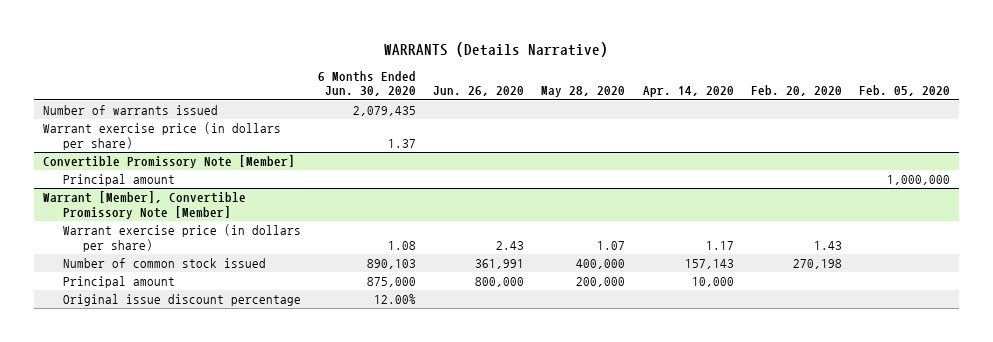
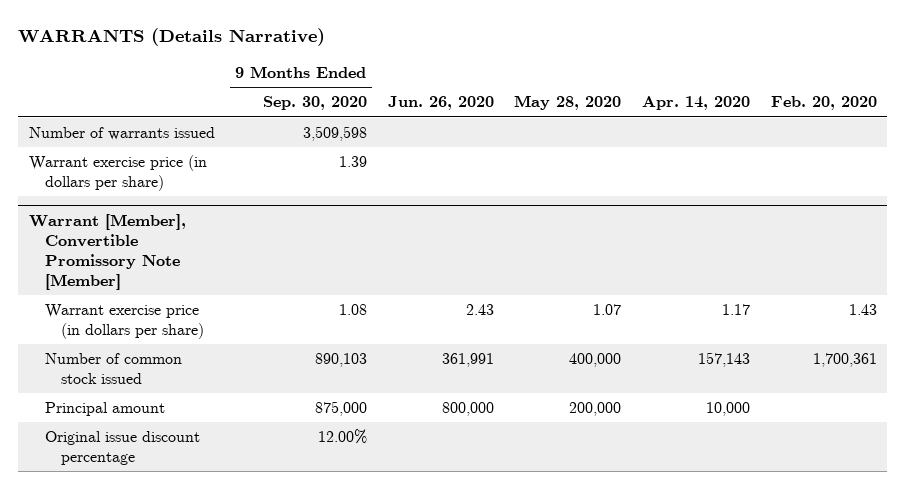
- | 6 Months Ended Jun. 30, 2020 | Jun. 26, 2020 | May 28, 2020 | Apr. 14, 2020 | Feb. 20, 2020 | Feb. 05, 2020
+ | 9 Months Ended Sep. 30, 2020 | Jun. 26, 2020 | May 28, 2020 | Apr. 14, 2020 | Feb. 20, 2020
- Convertible Promissory Note [Member]
- Principal amount | | | | | | 1,000,000
@ Warrant [Member], Convertible Promissory Note [Member]
- Number of common stock issued | 890,103 | 361,991 | 400,000 | 157,143 | 270,198 |
+ Number of common stock issued | 890,103 | 361,991 | 400,000 | 157,143 | 1,700,361

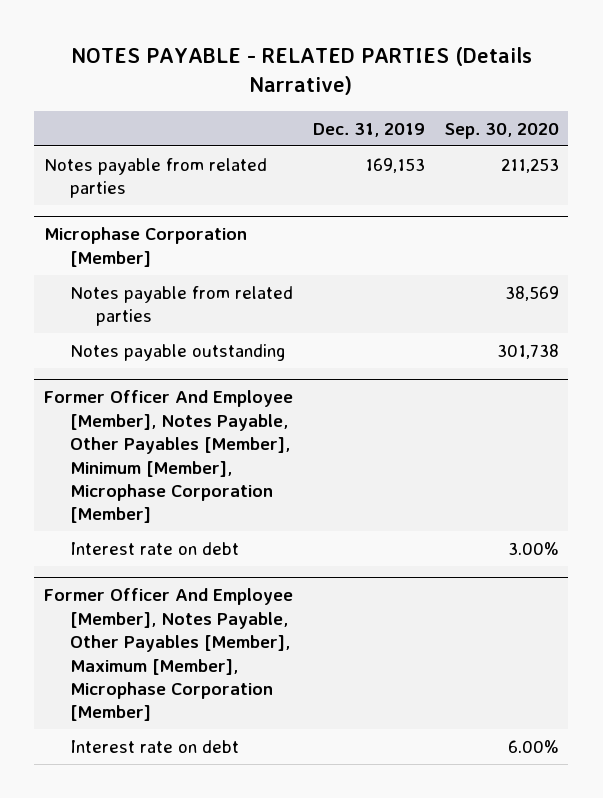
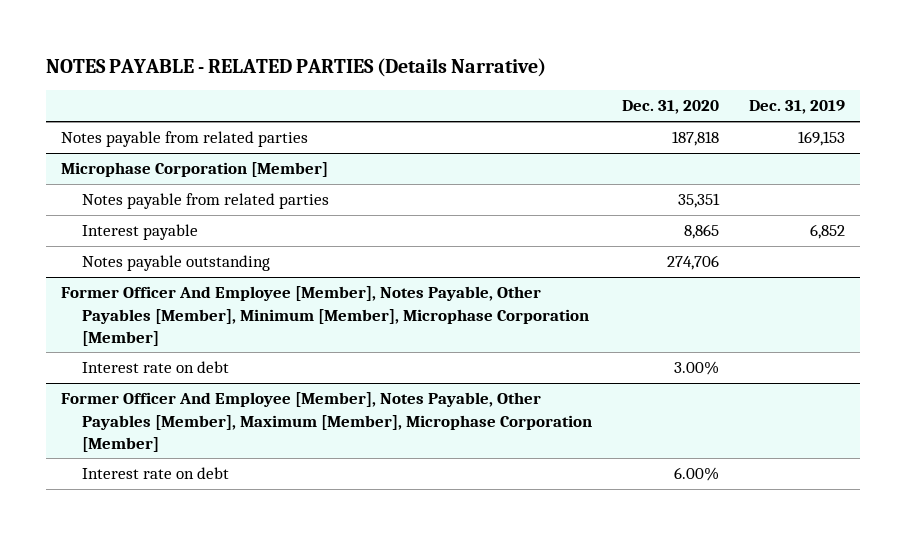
- | Dec. 31, 2019 | Sep. 30, 2020
+ | Dec. 31, 2020 | Dec. 31, 2019
@ Microphase Corporation [Member]
+ Interest payable | 8,865 | 6,852

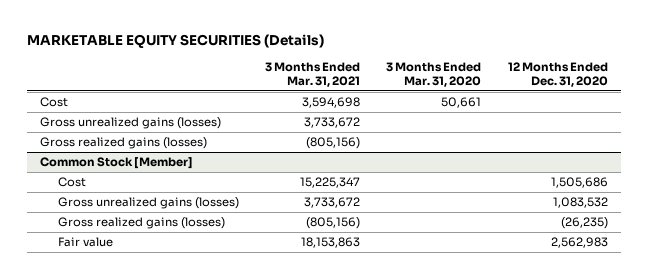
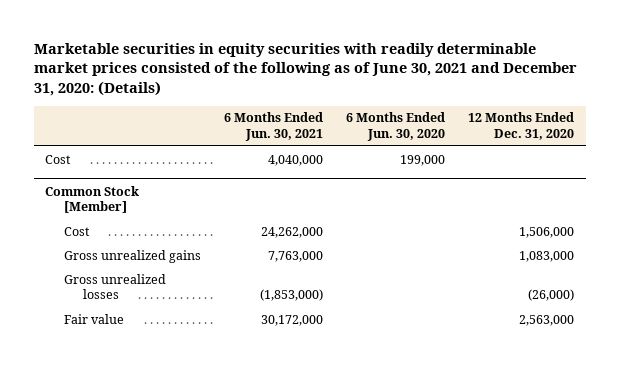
- MARKETABLE EQUITY SECURITIES (Details)
+ Marketable securities in equity securities with readily determinable market prices consisted of the following as of June 30, 2021 and December 31, 2020: (Details)
- | 3 Months Ended Mar. 31, 2021 | 3 Months Ended Mar. 31, 2020 | 12 Months Ended Dec. 31, 2020
+ | 6 Months Ended Jun. 30, 2021 | 6 Months Ended Jun. 30, 2020 | 12 Months Ended Dec. 31, 2020
- Gross unrealized gains (losses) | 3,733,672 | |
- Gross realized gains (losses) | (805,156) | |
@ Common Stock [Member]
- Cost | 15,225,347 | | 1,505,686
- Gross unrealized gains (losses) | 3,733,672 | | 1,083,532
- Gross realized gains (losses) | (805,156) | | (26,235)
- Fair value | 18,153,863 | | 2,562,983
+ Cost | 24,262,000 | | 1,506,000
+ Gross unrealized gains | 7,763,000 | | 1,083,000
+ Gross unrealized losses | (1,853,000) | | (26,000)
+ Fair value | 30,172,000 | | 2,563,000

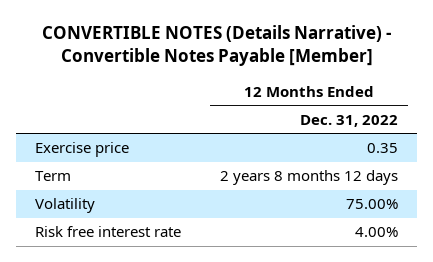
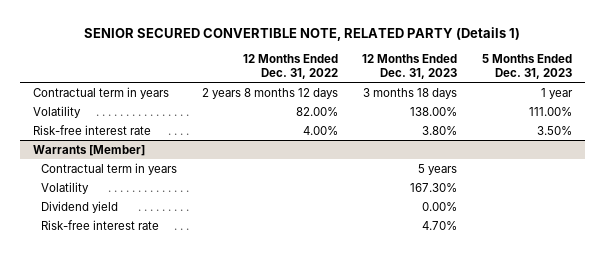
- CONVERTIBLE NOTES (Details Narrative) - Convertible Notes Payable [Member]
+ SENIOR SECURED CONVERTIBLE NOTE, RELATED PARTY (Details 1)
- | 12 Months Ended Dec. 31, 2022
+ | 12 Months Ended Dec. 31, 2022 | 12 Months Ended Dec. 31, 2023 | 5 Months Ended Dec. 31, 2023
- Exercise price | 0.35
- Term | 2 years 8 months 12 days
- Volatility | 75.00%
- Risk free interest rate | 4.00%
+ Contractual term in years | 2 years 8 months 12 days | 3 months 18 days | 1 year
+ Volatility | 82.00% | 138.00% | 111.00%
+ Risk-free interest rate | 4.00% | 3.80% | 3.50%
+ Warrants [Member]
+ Contractual term in years | | 5 years |
+ Volatility | | 167.30% |
+ Dividend yield | | 0.00% |
+ Risk-free interest rate | | 4.70% |

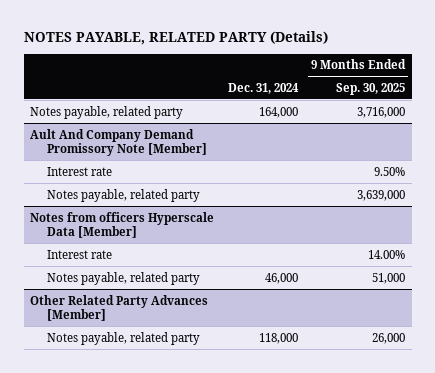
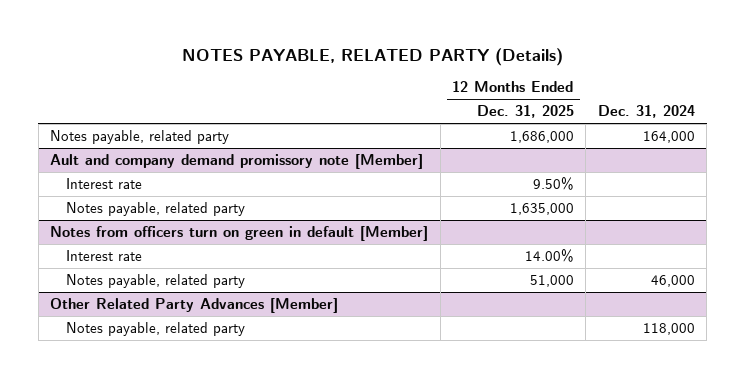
- | Dec. 31, 2024 | 9 Months Ended Sep. 30, 2025
+ | 12 Months Ended Dec. 31, 2025 | Dec. 31, 2024
- Ault And Company Demand Promissory Note [Member]
+ Ault and company demand promissory note [Member]
- Notes from officers Hyperscale Data [Member]
+ Notes from officers turn on green in default [Member]

